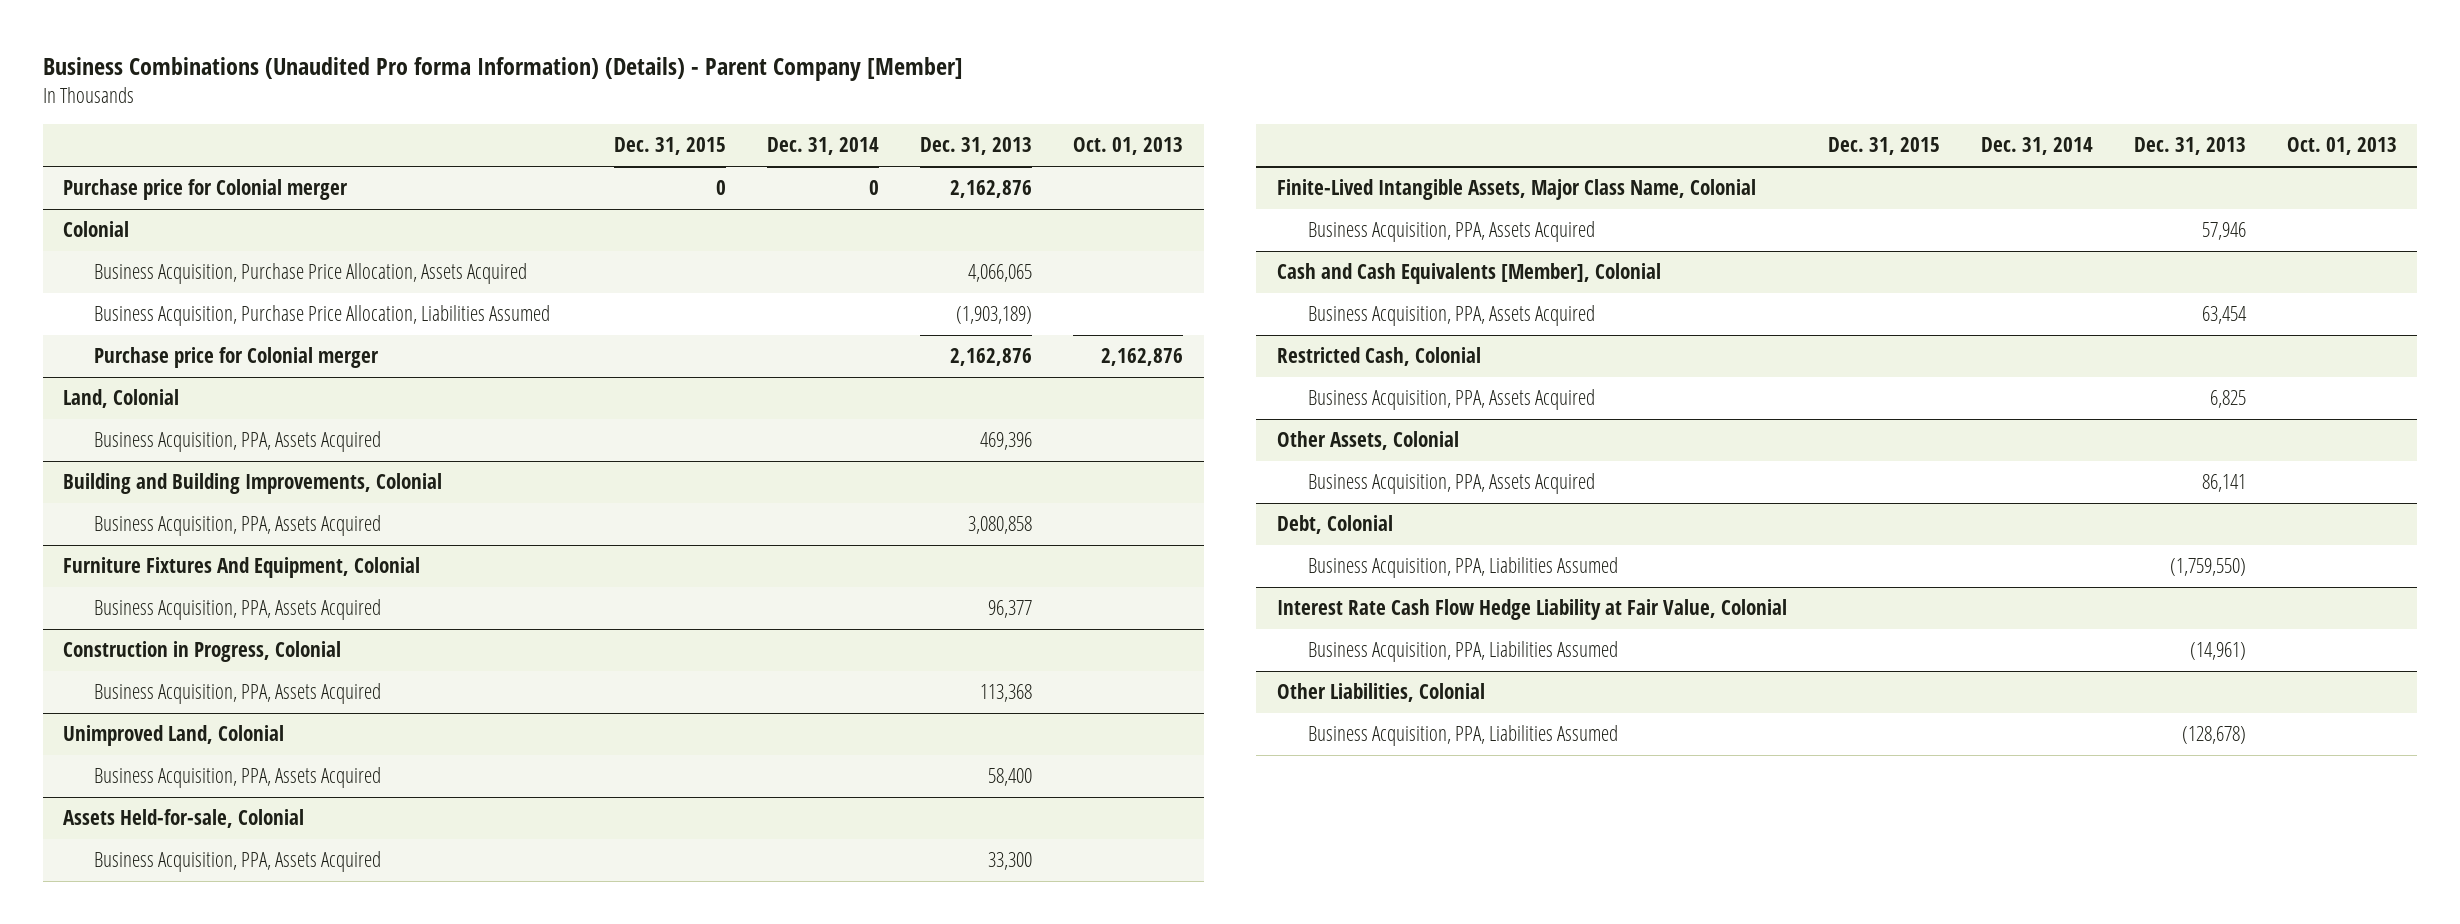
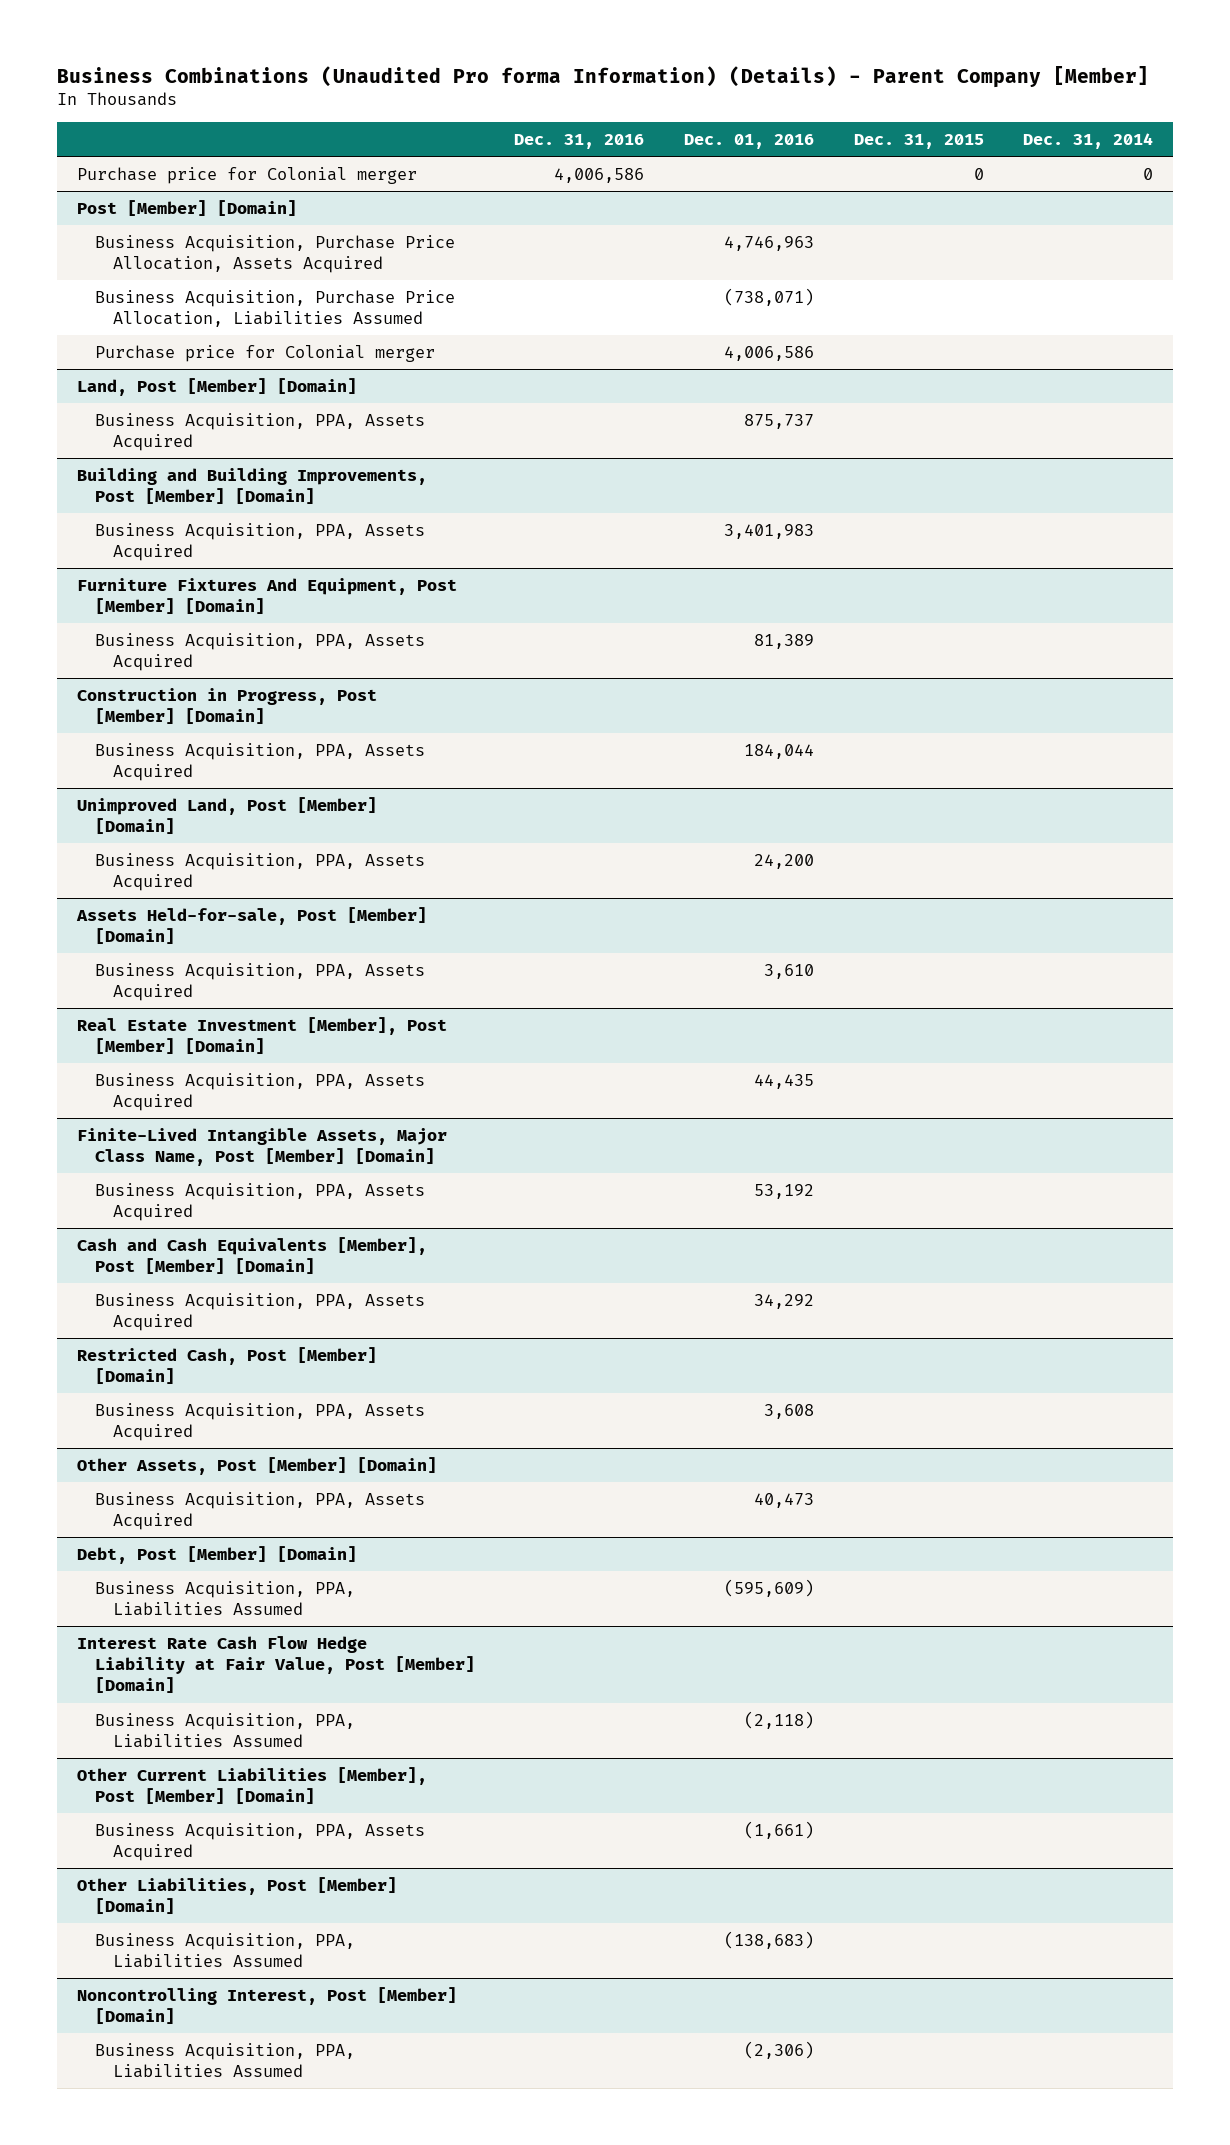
- | Dec. 31, 2015 | Dec. 31, 2014 | Dec. 31, 2013 | Oct. 01, 2013
+ | Dec. 31, 2016 | Dec. 01, 2016 | Dec. 31, 2015 | Dec. 31, 2014
- Colonial
+ Post [Member] [Domain]
- Land, Colonial
- Business Acquisition, PPA, Assets Acquired | | | 469,396 |
- Building and Building Improvements, Colonial
+ Land, Post [Member] [Domain]
+ Business Acquisition, PPA, Assets Acquired | | 875,737 | |
+ Building and Building Improvements, Post [Member] [Domain]
- Furniture Fixtures And Equipment, Colonial
+ Furniture Fixtures And Equipment, Post [Member] [Domain]
- Construction in Progress, Colonial
+ Construction in Progress, Post [Member] [Domain]
- Unimproved Land, Colonial
- Business Acquisition, PPA, Assets Acquired | | | 58,400 |
- Assets Held-for-sale, Colonial
+ Unimproved Land, Post [Member] [Domain]
+ Business Acquisition, PPA, Assets Acquired | | 24,200 | |
+ Assets Held-for-sale, Post [Member] [Domain]
- Finite-Lived Intangible Assets, Major Class Name, Colonial
+ Real Estate Investment [Member], Post [Member] [Domain]
+ Business Acquisition, PPA, Assets Acquired | | 44,435 | |
+ Finite-Lived Intangible Assets, Major Class Name, Post [Member] [Domain]
- Cash and Cash Equivalents [Member], Colonial
+ Cash and Cash Equivalents [Member], Post [Member] [Domain]
- Restricted Cash, Colonial
- Business Acquisition, PPA, Assets Acquired | | | 6,825 |
- Other Assets, Colonial
- Business Acquisition, PPA, Assets Acquired | | | 86,141 |
- Debt, Colonial
- Business Acquisition, PPA, Liabilities Assumed | | | (1,759,550) |
- Interest Rate Cash Flow Hedge Liability at Fair Value, Colonial
+ Restricted Cash, Post [Member] [Domain]
+ Business Acquisition, PPA, Assets Acquired | | 3,608 | |
+ Other Assets, Post [Member] [Domain]
+ Business Acquisition, PPA, Assets Acquired | | 40,473 | |
+ Debt, Post [Member] [Domain]
+ Business Acquisition, PPA, Liabilities Assumed | | (595,609) | |
+ Interest Rate Cash Flow Hedge Liability at Fair Value, Post [Member] [Domain]
- Other Liabilities, Colonial
- Business Acquisition, PPA, Liabilities Assumed | | | (128,678) |
+ Other Current Liabilities [Member], Post [Member] [Domain]
+ Business Acquisition, PPA, Assets Acquired | | (1,661) | |
+ Other Liabilities, Post [Member] [Domain]
+ Business Acquisition, PPA, Liabilities Assumed | | (138,683) | |
+ Noncontrolling Interest, Post [Member] [Domain]
+ Business Acquisition, PPA, Liabilities Assumed | | (2,306) | |

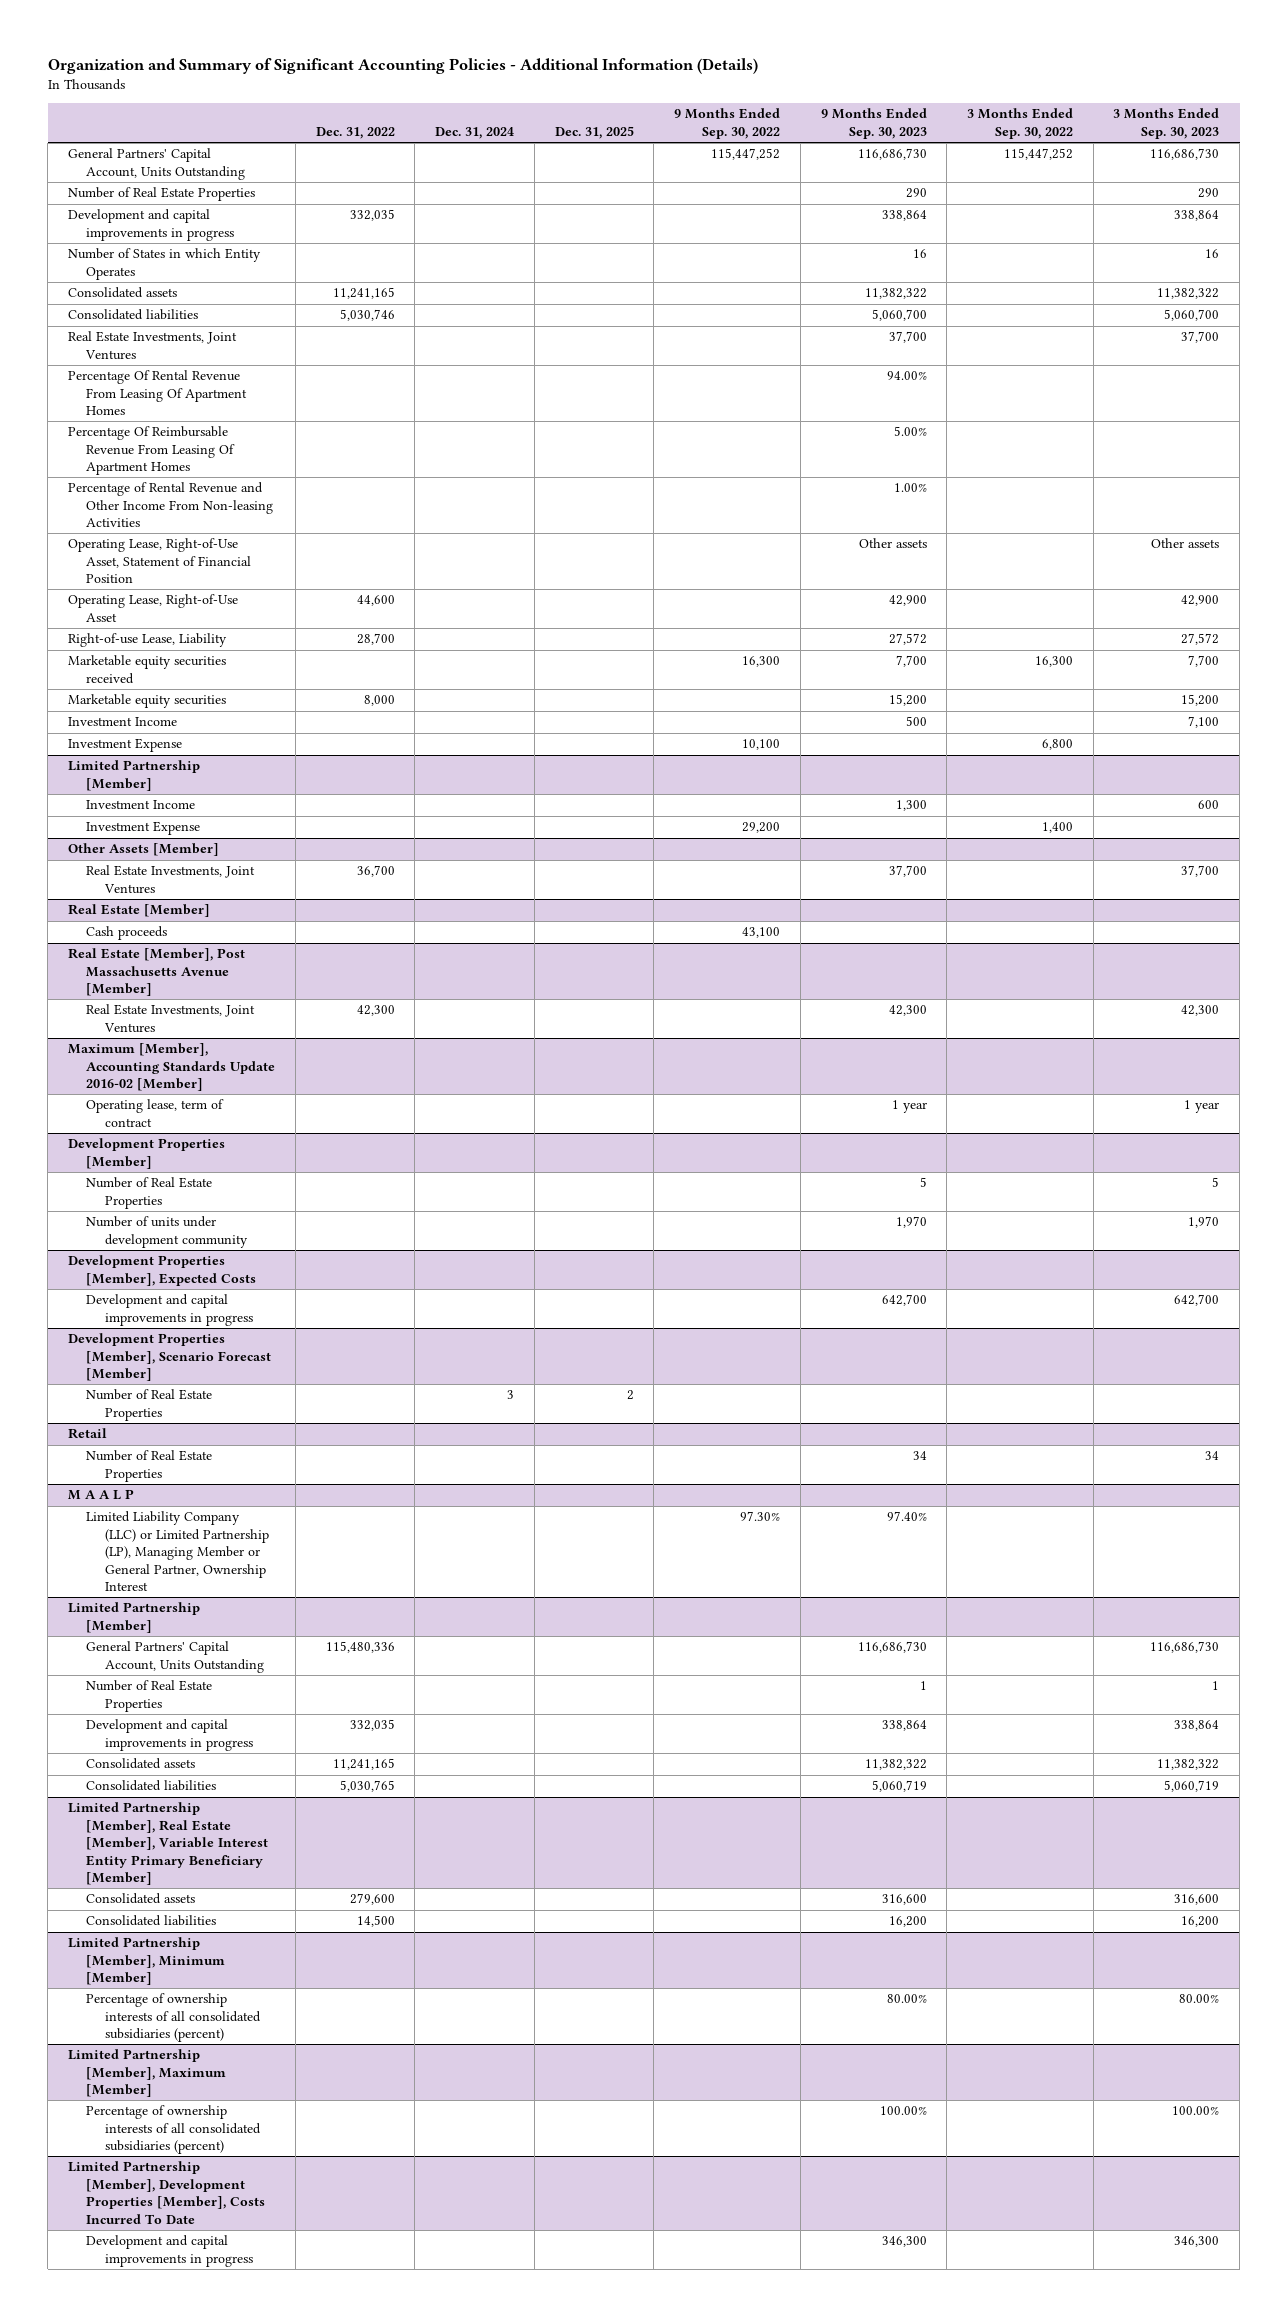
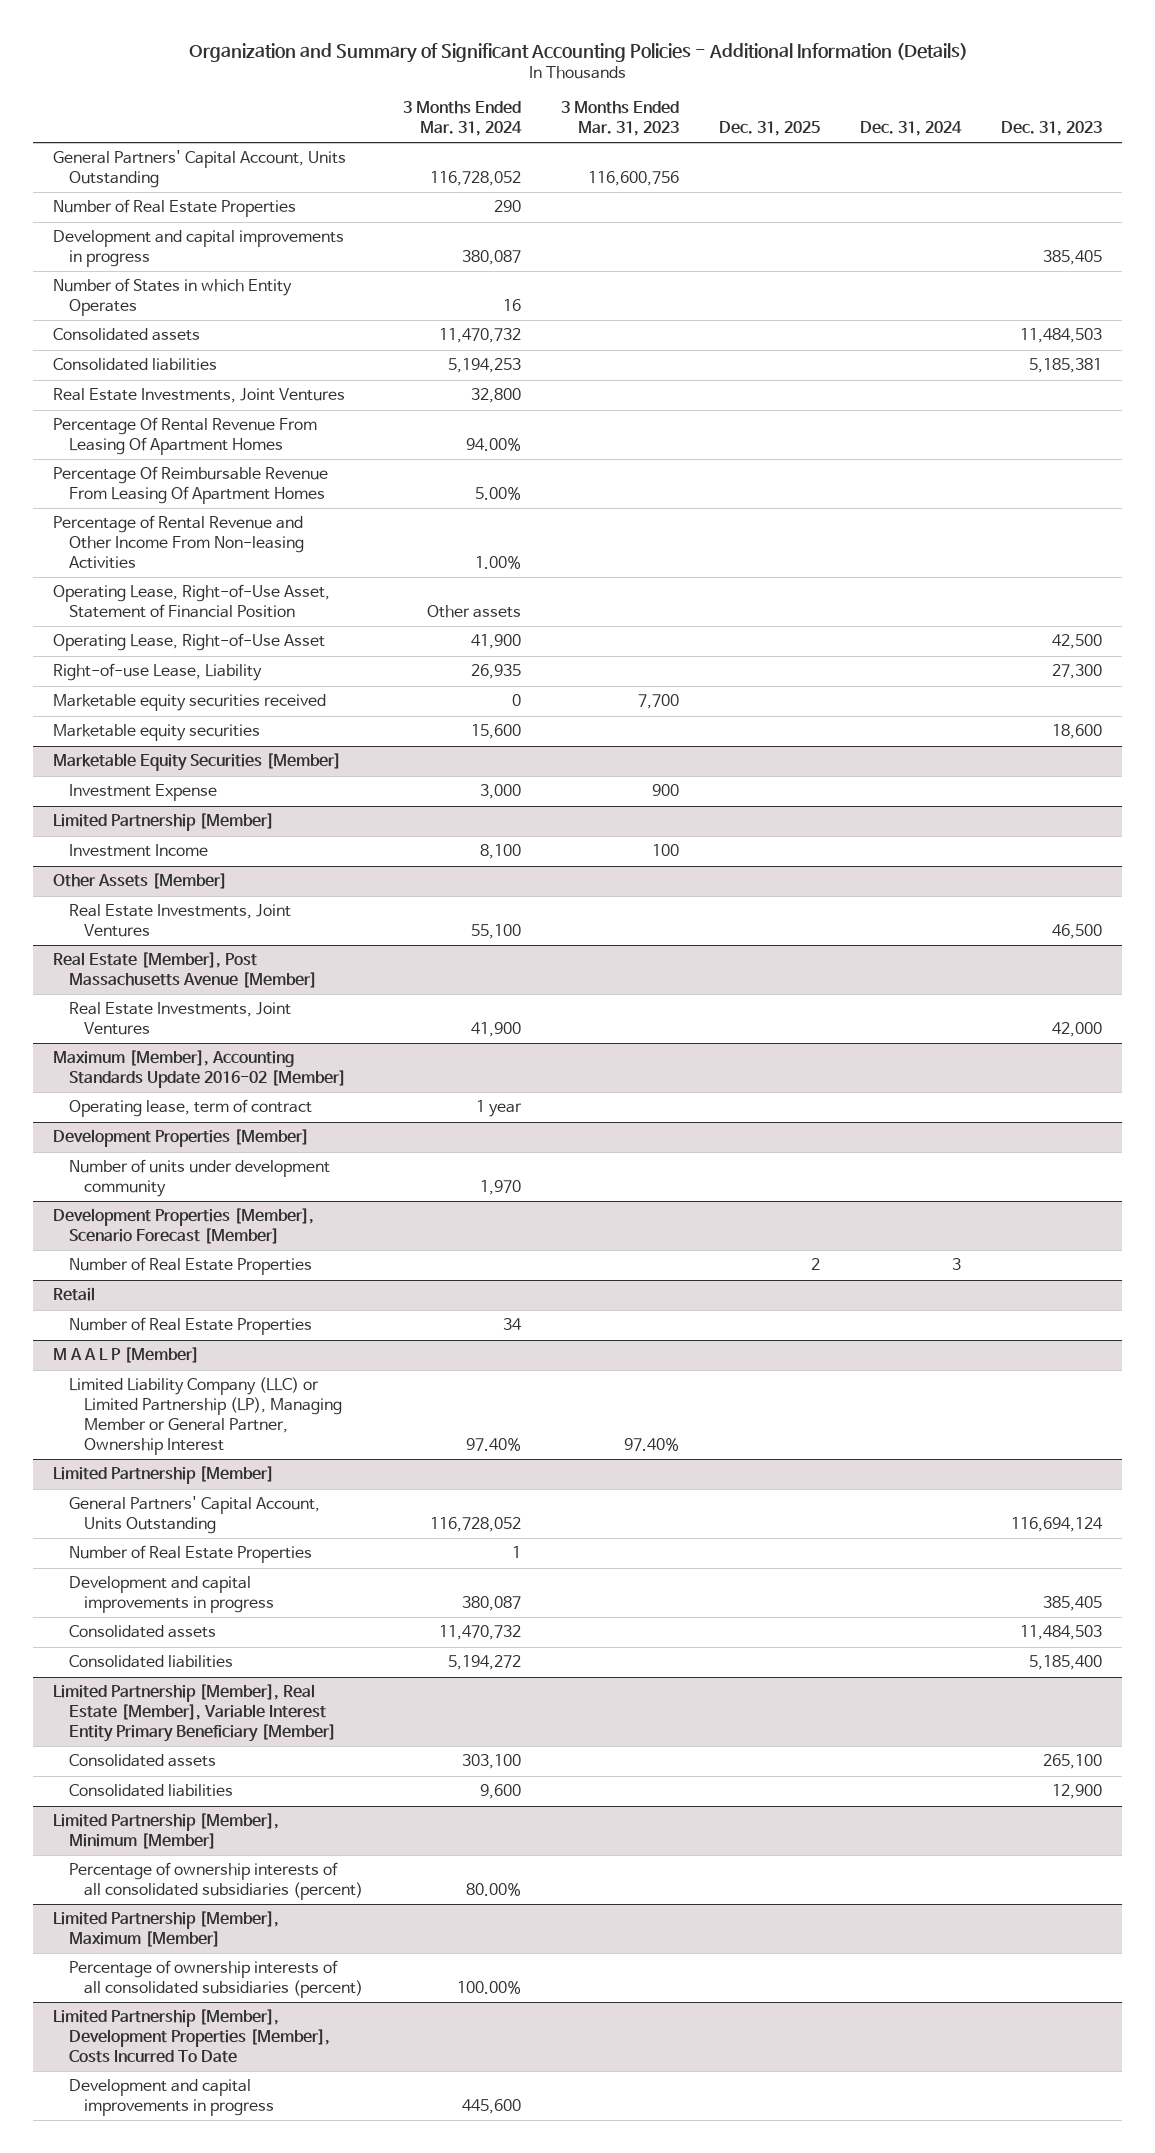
- | Dec. 31, 2022 | Dec. 31, 2024 | Dec. 31, 2025 | 9 Months Ended Sep. 30, 2022 | 9 Months Ended Sep. 30, 2023 | 3 Months Ended Sep. 30, 2022 | 3 Months Ended Sep. 30, 2023
+ | 3 Months Ended Mar. 31, 2024 | 3 Months Ended Mar. 31, 2023 | Dec. 31, 2025 | Dec. 31, 2024 | Dec. 31, 2023
- Investment Income | | | | | 500 | | 7,100
- Investment Expense | | | | 10,100 | | 6,800 |
+ Marketable Equity Securities [Member]
+ Investment Expense | 3,000 | 900 | | |
@ Limited Partnership [Member]
- Investment Expense | | | | 29,200 | | 1,400 |
- Real Estate [Member]
- Cash proceeds | | | | 43,100 | | |
@ Development Properties [Member]
- Number of Real Estate Properties | | | | | 5 | | 5
- Development Properties [Member], Expected Costs
- Development and capital improvements in progress | | | | | 642,700 | | 642,700
- M A A L P
+ M A A L P [Member]

